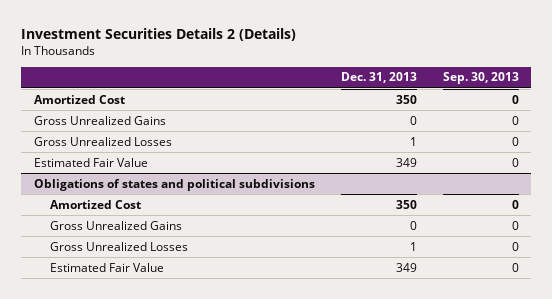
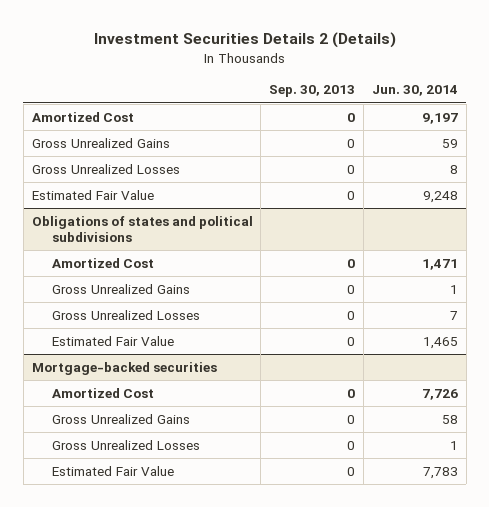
- | Dec. 31, 2013 | Sep. 30, 2013
+ | Sep. 30, 2013 | Jun. 30, 2014
+ Mortgage-backed securities
+ Amortized Cost | 0 | 7,726
+ Gross Unrealized Gains | 0 | 58
+ Gross Unrealized Losses | 0 | 1
+ Estimated Fair Value | 0 | 7,783

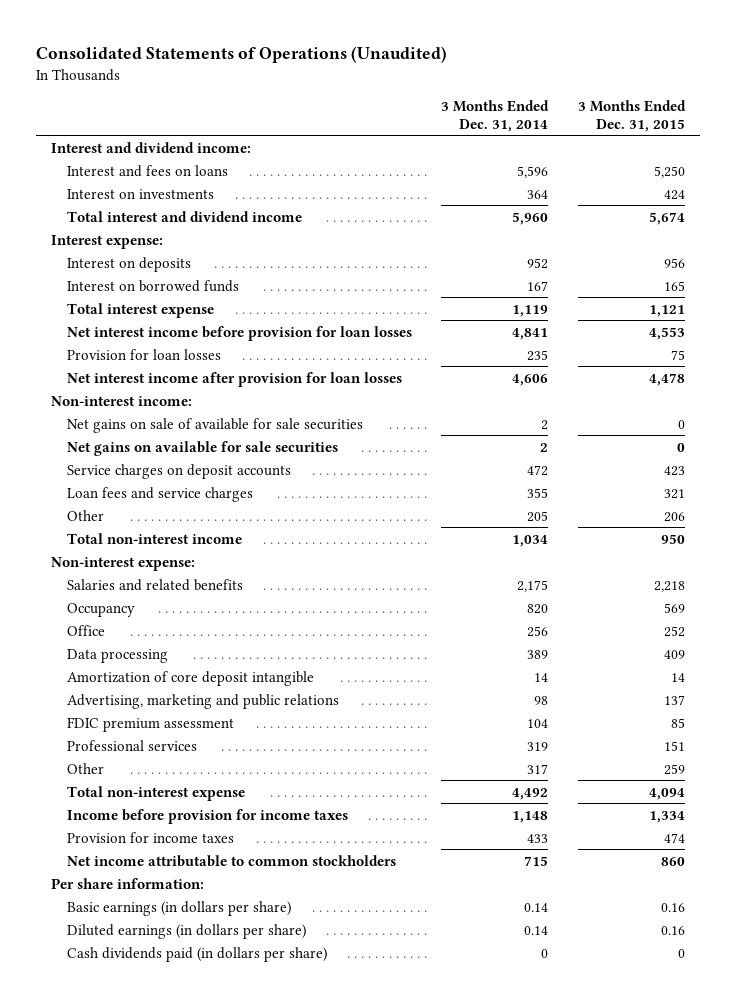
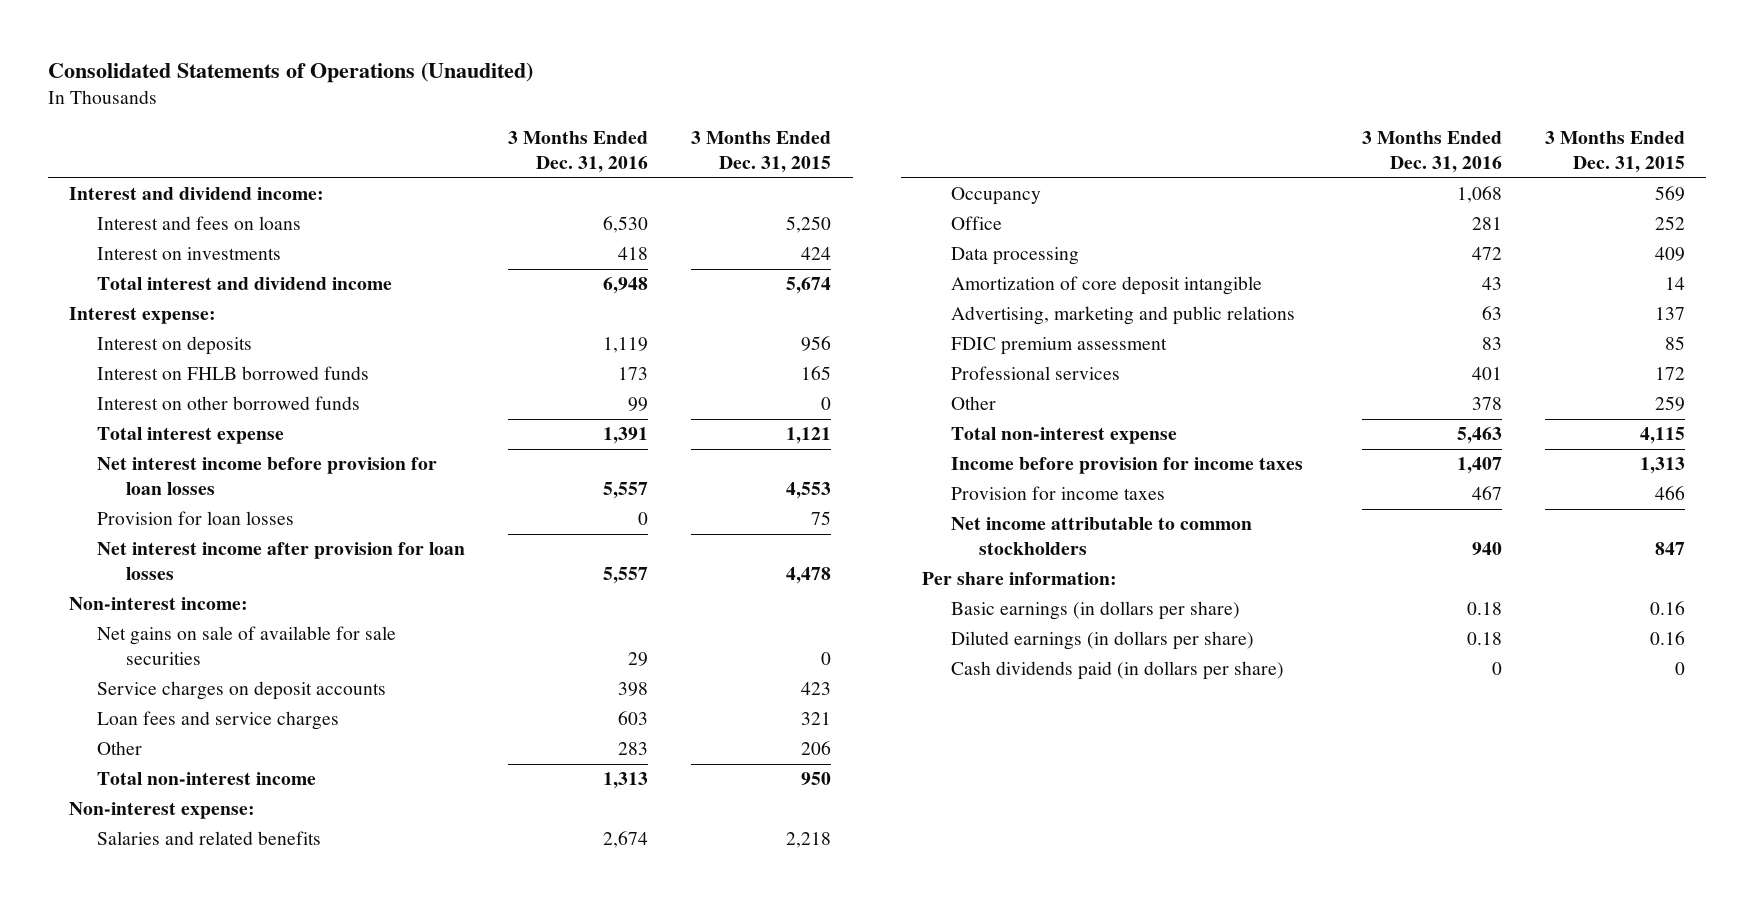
- | 3 Months Ended Dec. 31, 2014 | 3 Months Ended Dec. 31, 2015
+ | 3 Months Ended Dec. 31, 2016 | 3 Months Ended Dec. 31, 2015
- Interest on borrowed funds | 167 | 165
+ Interest on FHLB borrowed funds | 173 | 165
+ Interest on other borrowed funds | 99 | 0
- Net gains on available for sale securities | 2 | 0
- Professional services | 319 | 151
+ Professional services | 401 | 172
- Total non-interest expense | 4,492 | 4,094
- Income before provision for income taxes | 1,148 | 1,334
- Provision for income taxes | 433 | 474
- Net income attributable to common stockholders | 715 | 860
+ Total non-interest expense | 5,463 | 4,115
+ Income before provision for income taxes | 1,407 | 1,313
+ Provision for income taxes | 467 | 466
+ Net income attributable to common stockholders | 940 | 847

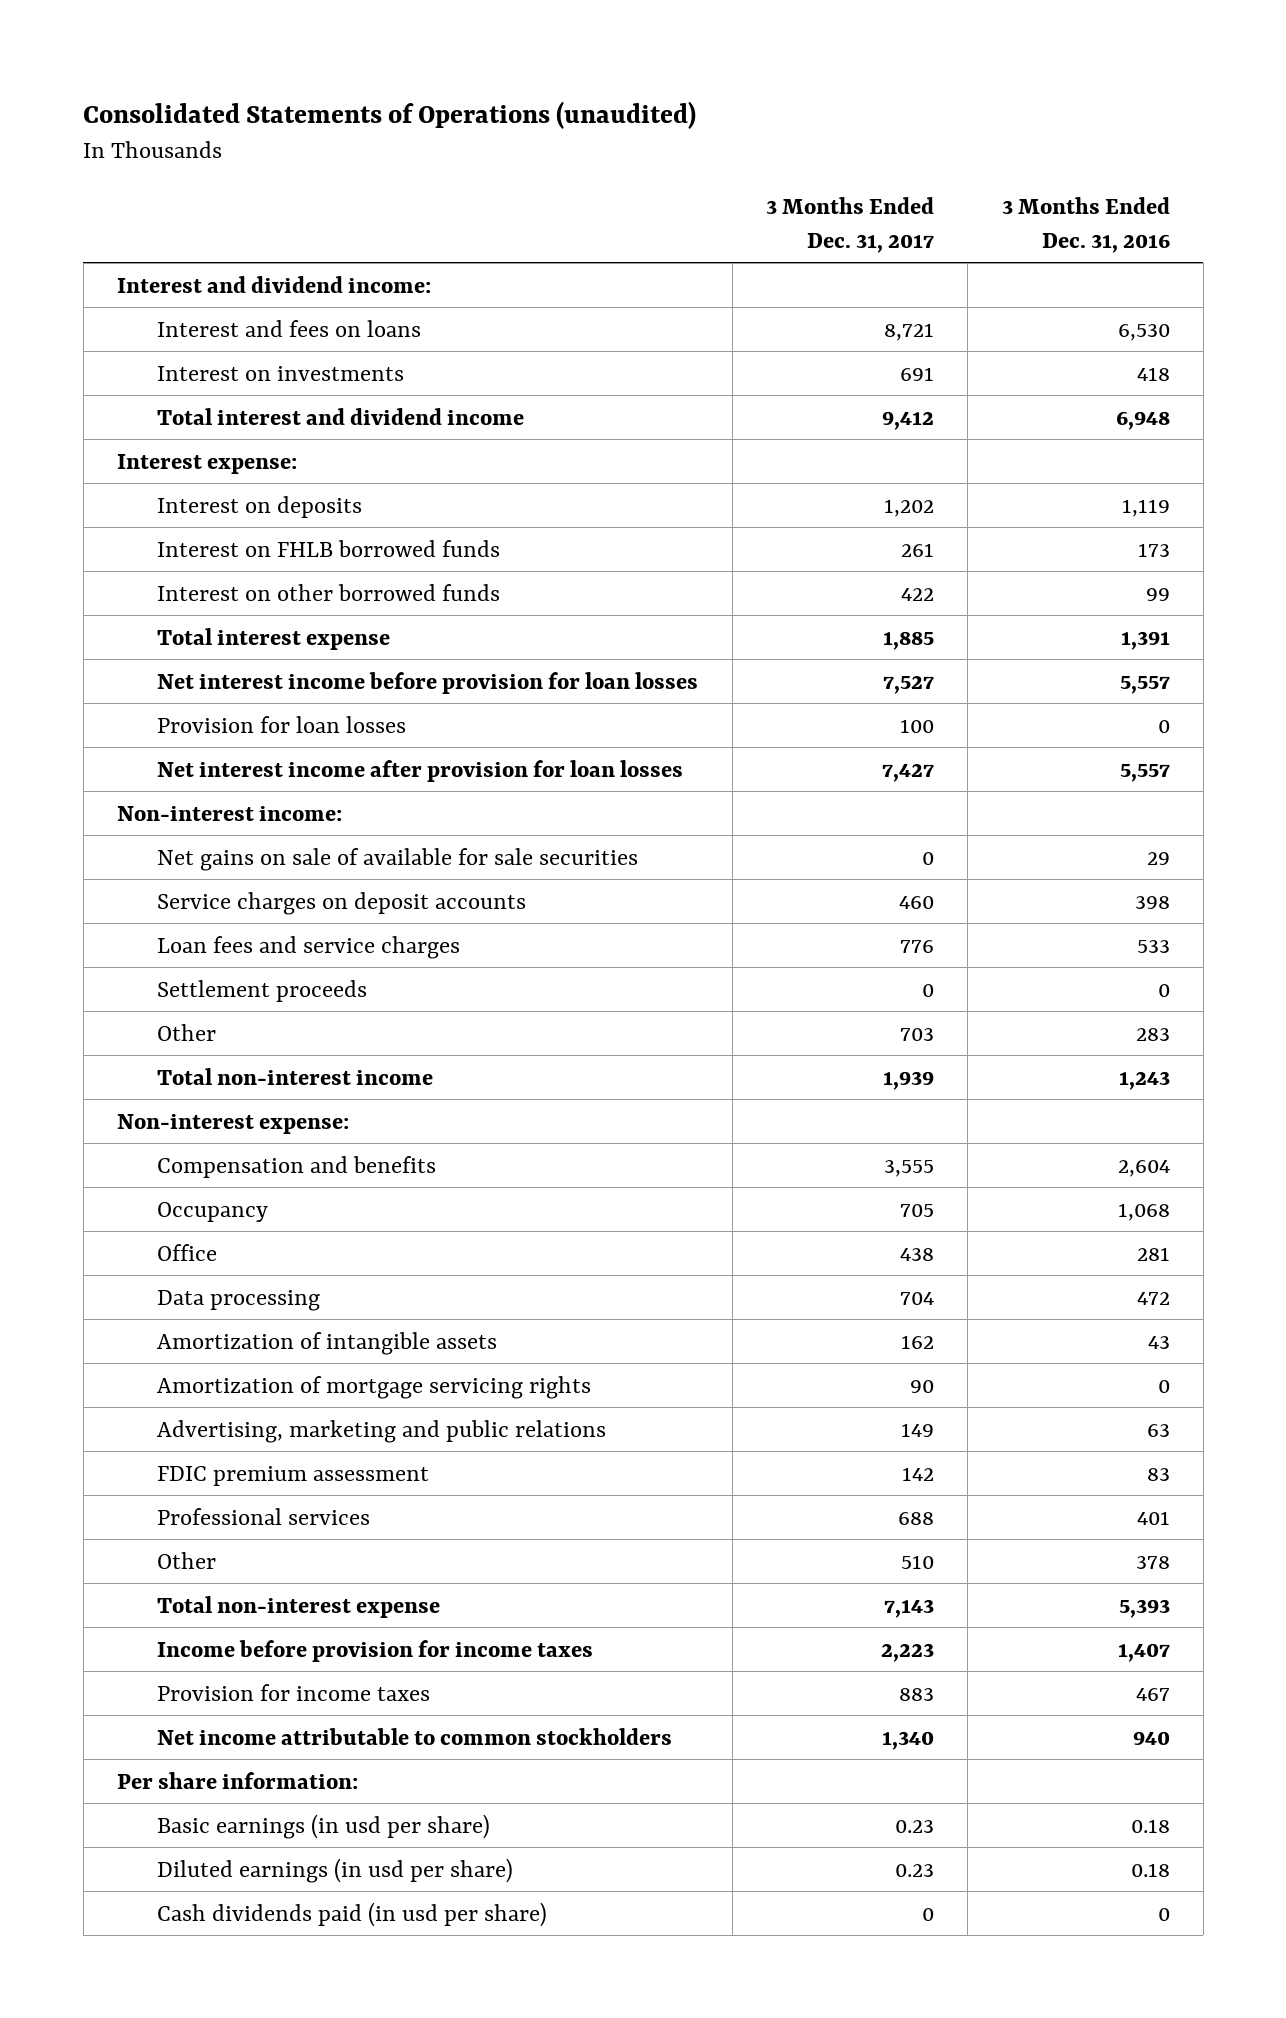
- Consolidated Statements of Operations (Unaudited)
+ Consolidated Statements of Operations (unaudited)
- | 3 Months Ended Dec. 31, 2016 | 3 Months Ended Dec. 31, 2015
+ | 3 Months Ended Dec. 31, 2017 | 3 Months Ended Dec. 31, 2016
- Loan fees and service charges | 603 | 321
+ Loan fees and service charges | 776 | 533
+ Settlement proceeds | 0 | 0
- Total non-interest income | 1,313 | 950
+ Total non-interest income | 1,939 | 1,243
- Salaries and related benefits | 2,674 | 2,218
+ Compensation and benefits | 3,555 | 2,604
- Amortization of core deposit intangible | 43 | 14
+ Amortization of intangible assets | 162 | 43
+ Amortization of mortgage servicing rights | 90 | 0
- Total non-interest expense | 5,463 | 4,115
+ Total non-interest expense | 7,143 | 5,393
- Basic earnings (in dollars per share) | 0.18 | 0.16
- Diluted earnings (in dollars per share) | 0.18 | 0.16
- Cash dividends paid (in dollars per share) | 0 | 0
+ Basic earnings (in usd per share) | 0.23 | 0.18
+ Diluted earnings (in usd per share) | 0.23 | 0.18
+ Cash dividends paid (in usd per share) | 0 | 0

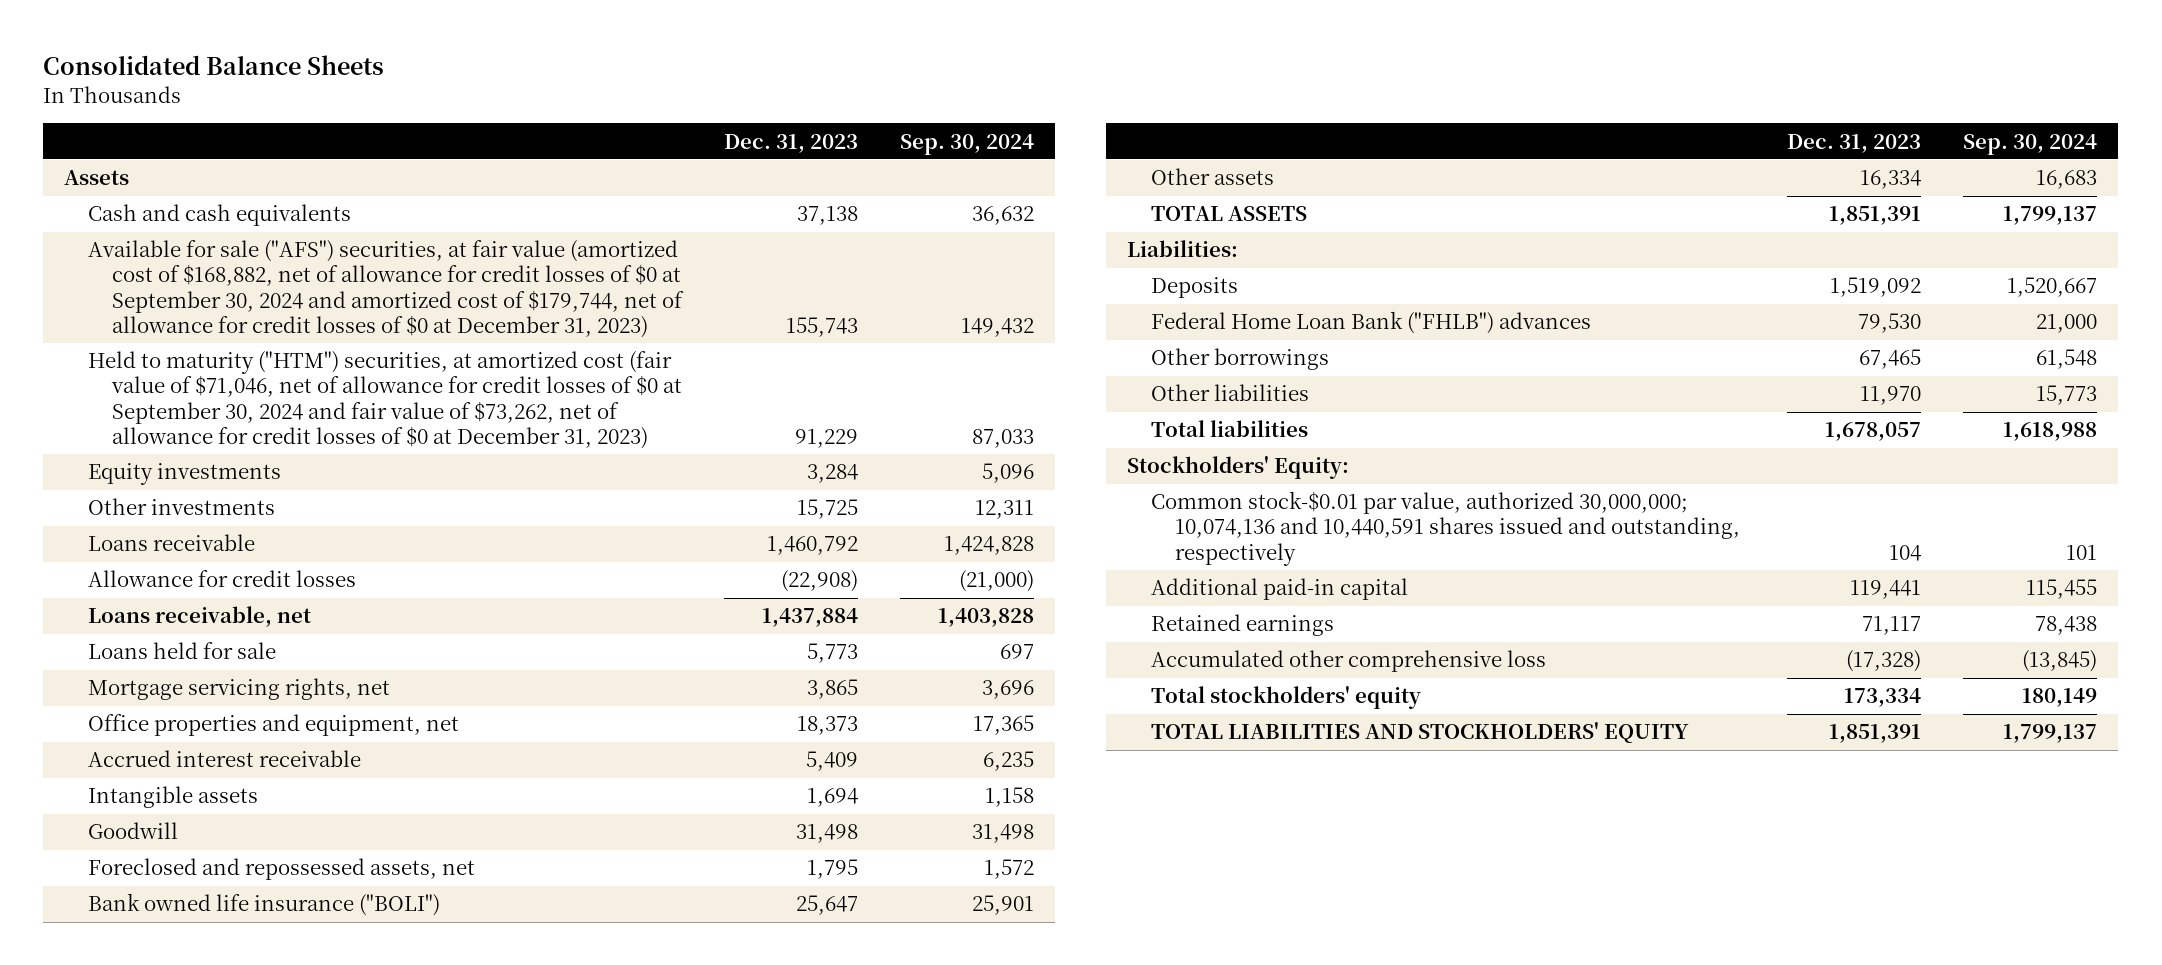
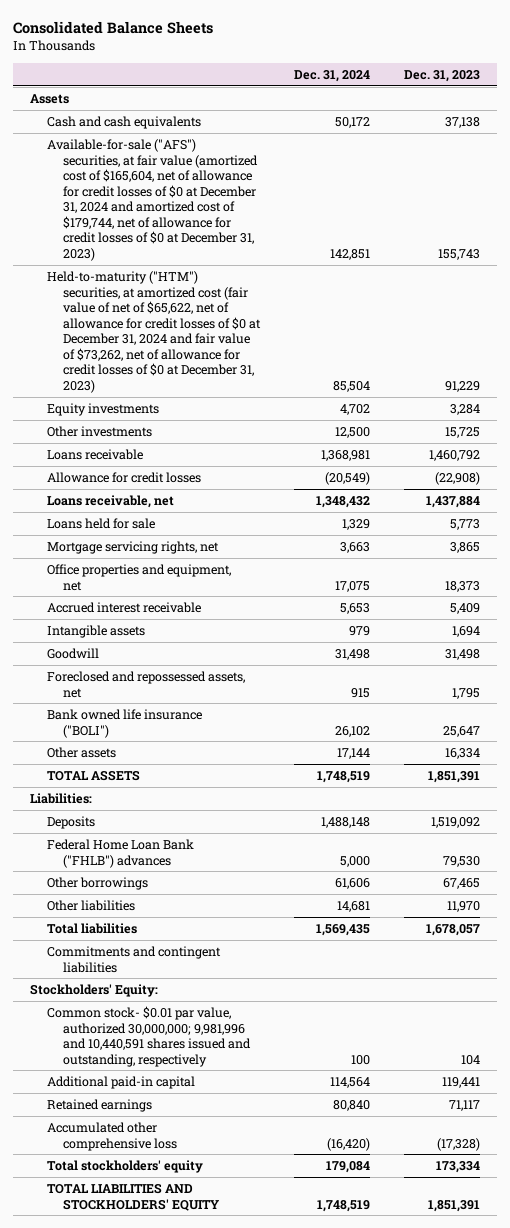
- | Dec. 31, 2023 | Sep. 30, 2024
+ | Dec. 31, 2024 | Dec. 31, 2023
- Available for sale ("AFS") securities, at fair value (amortized cost of $168,882, net of allowance for credit losses of $0 at September 30, 2024 and amortized cost of $179,744, net of allowance for credit losses of $0 at December 31, 2023) | 155,743 | 149,432
- Held to maturity ("HTM") securities, at amortized cost (fair value of $71,046, net of allowance for credit losses of $0 at September 30, 2024 and fair value of $73,262, net of allowance for credit losses of $0 at December 31, 2023) | 91,229 | 87,033
+ Available-for-sale ("AFS") securities, at fair value (amortized cost of $165,604, net of allowance for credit losses of $0 at December 31, 2024 and amortized cost of $179,744, net of allowance for credit losses of $0 at December 31, 2023) | 142,851 | 155,743
+ Held-to-maturity ("HTM") securities, at amortized cost (fair value of net of $65,622, net of allowance for credit losses of $0 at December 31, 2024 and fair value of $73,262, net of allowance for credit losses of $0 at December 31, 2023) | 85,504 | 91,229
+ Commitments and contingent liabilities
- Common stock-$0.01 par value, authorized 30,000,000; 10,074,136 and 10,440,591 shares issued and outstanding, respectively | 104 | 101
+ Common stock- $0.01 par value, authorized 30,000,000; 9,981,996 and 10,440,591 shares issued and outstanding, respectively | 100 | 104

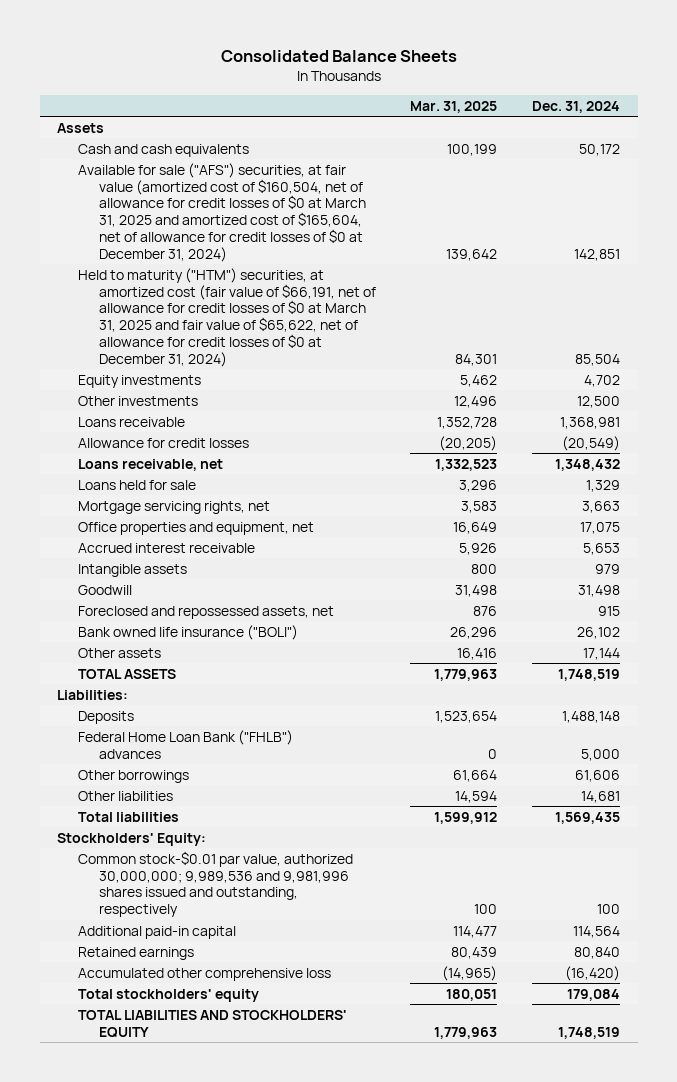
- | Dec. 31, 2024 | Dec. 31, 2023
+ | Mar. 31, 2025 | Dec. 31, 2024
- Available-for-sale ("AFS") securities, at fair value (amortized cost of $165,604, net of allowance for credit losses of $0 at December 31, 2024 and amortized cost of $179,744, net of allowance for credit losses of $0 at December 31, 2023) | 142,851 | 155,743
- Held-to-maturity ("HTM") securities, at amortized cost (fair value of net of $65,622, net of allowance for credit losses of $0 at December 31, 2024 and fair value of $73,262, net of allowance for credit losses of $0 at December 31, 2023) | 85,504 | 91,229
+ Available for sale ("AFS") securities, at fair value (amortized cost of $160,504, net of allowance for credit losses of $0 at March 31, 2025 and amortized cost of $165,604, net of allowance for credit losses of $0 at December 31, 2024) | 139,642 | 142,851
+ Held to maturity ("HTM") securities, at amortized cost (fair value of $66,191, net of allowance for credit losses of $0 at March 31, 2025 and fair value of $65,622, net of allowance for credit losses of $0 at December 31, 2024) | 84,301 | 85,504
- Commitments and contingent liabilities
- Common stock- $0.01 par value, authorized 30,000,000; 9,981,996 and 10,440,591 shares issued and outstanding, respectively | 100 | 104
+ Common stock-$0.01 par value, authorized 30,000,000; 9,989,536 and 9,981,996 shares issued and outstanding, respectively | 100 | 100

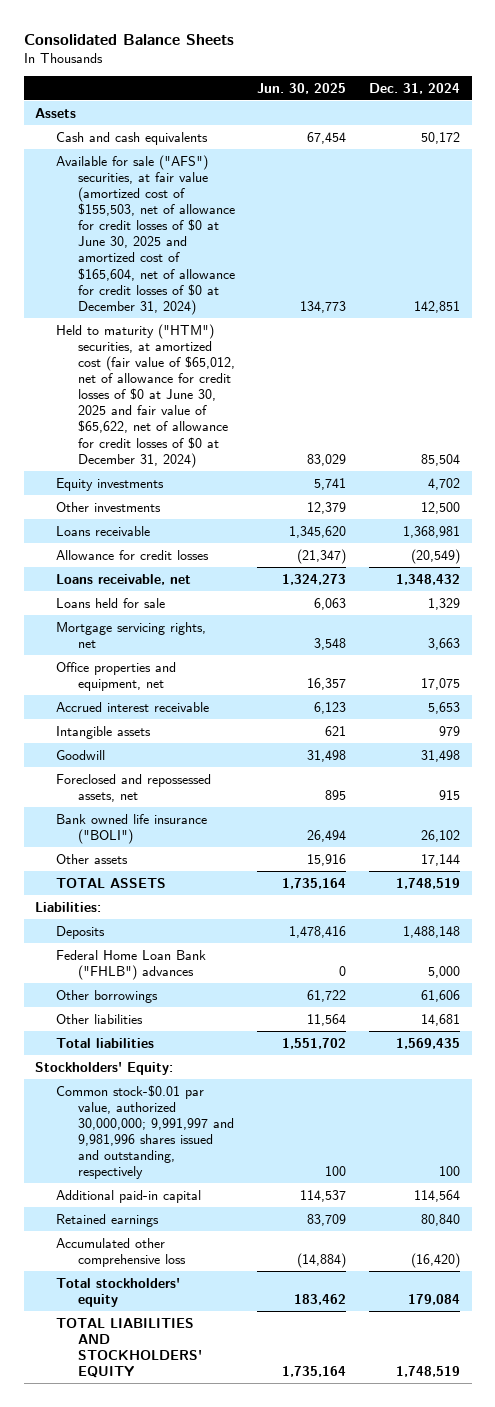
- | Mar. 31, 2025 | Dec. 31, 2024
+ | Jun. 30, 2025 | Dec. 31, 2024
- Available for sale ("AFS") securities, at fair value (amortized cost of $160,504, net of allowance for credit losses of $0 at March 31, 2025 and amortized cost of $165,604, net of allowance for credit losses of $0 at December 31, 2024) | 139,642 | 142,851
- Held to maturity ("HTM") securities, at amortized cost (fair value of $66,191, net of allowance for credit losses of $0 at March 31, 2025 and fair value of $65,622, net of allowance for credit losses of $0 at December 31, 2024) | 84,301 | 85,504
+ Available for sale ("AFS") securities, at fair value (amortized cost of $155,503, net of allowance for credit losses of $0 at June 30, 2025 and amortized cost of $165,604, net of allowance for credit losses of $0 at December 31, 2024) | 134,773 | 142,851
+ Held to maturity ("HTM") securities, at amortized cost (fair value of $65,012, net of allowance for credit losses of $0 at June 30, 2025 and fair value of $65,622, net of allowance for credit losses of $0 at December 31, 2024) | 83,029 | 85,504
- Common stock-$0.01 par value, authorized 30,000,000; 9,989,536 and 9,981,996 shares issued and outstanding, respectively | 100 | 100
+ Common stock-$0.01 par value, authorized 30,000,000; 9,991,997 and 9,981,996 shares issued and outstanding, respectively | 100 | 100

